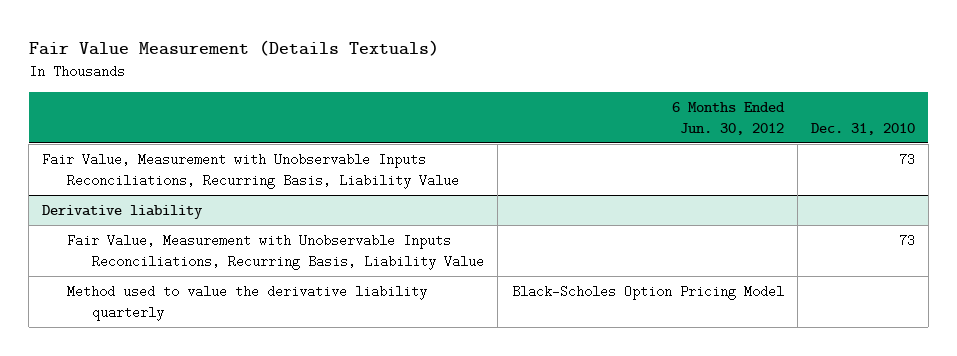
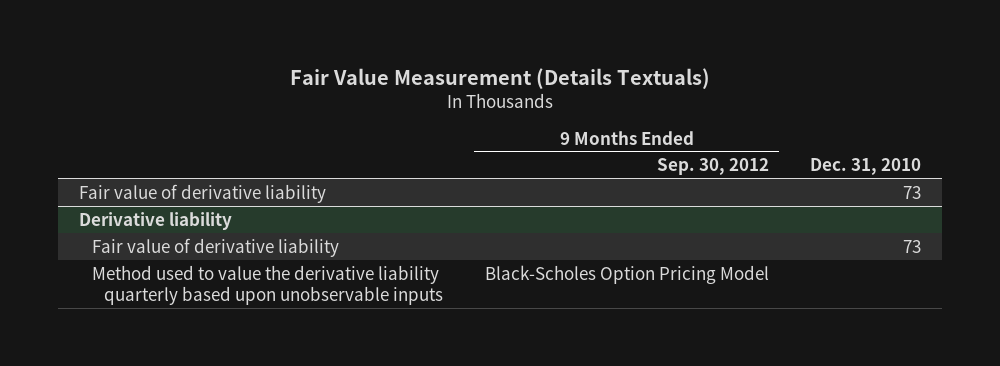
- | 6 Months Ended Jun. 30, 2012 | Dec. 31, 2010
+ | 9 Months Ended Sep. 30, 2012 | Dec. 31, 2010
- Fair Value, Measurement with Unobservable Inputs Reconciliations, Recurring Basis, Liability Value | | 73
+ Fair value of derivative liability | | 73
@ Derivative liability
- Fair Value, Measurement with Unobservable Inputs Reconciliations, Recurring Basis, Liability Value | | 73
- Method used to value the derivative liability quarterly | Black-Scholes Option Pricing Model |
+ Fair value of derivative liability | | 73
+ Method used to value the derivative liability quarterly based upon unobservable inputs | Black-Scholes Option Pricing Model |

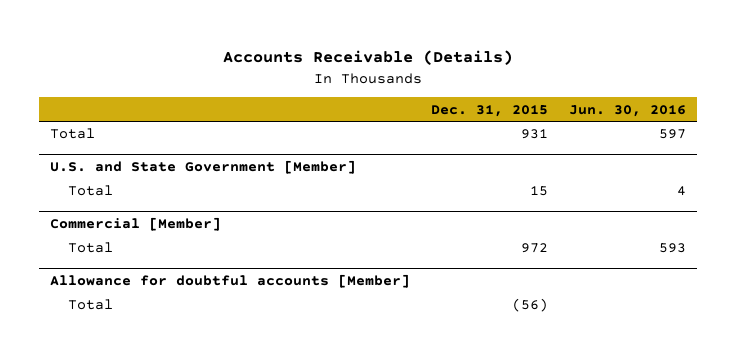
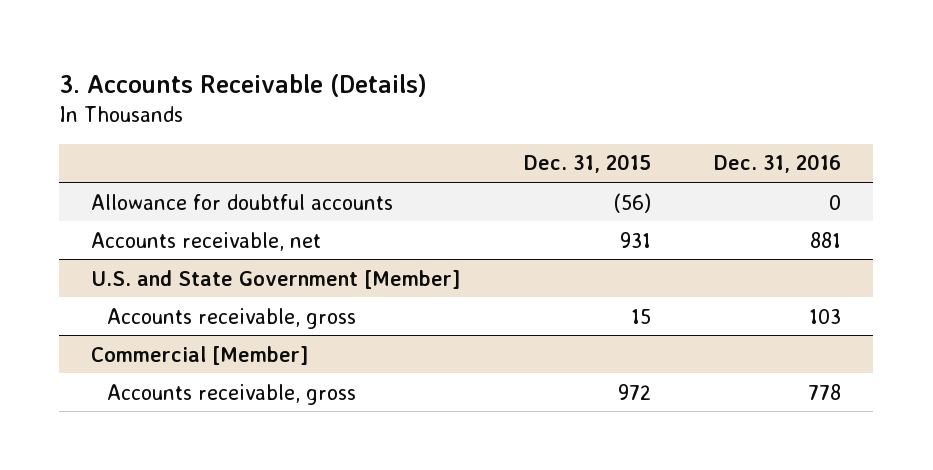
- Accounts Receivable (Details)
+ 3. Accounts Receivable (Details)
- | Dec. 31, 2015 | Jun. 30, 2016
+ | Dec. 31, 2015 | Dec. 31, 2016
- Total | 931 | 597
+ Allowance for doubtful accounts | (56) | 0
+ Accounts receivable, net | 931 | 881
@ U.S. and State Government [Member]
- Total | 15 | 4
+ Accounts receivable, gross | 15 | 103
@ Commercial [Member]
- Total | 972 | 593
- Allowance for doubtful accounts [Member]
- Total | (56) |
@ Commercial [Member]
+ Accounts receivable, gross | 972 | 778

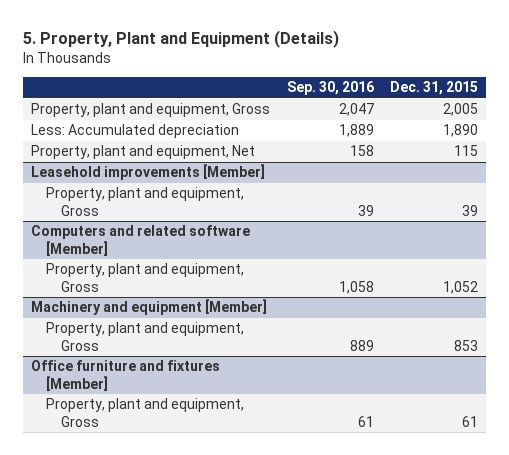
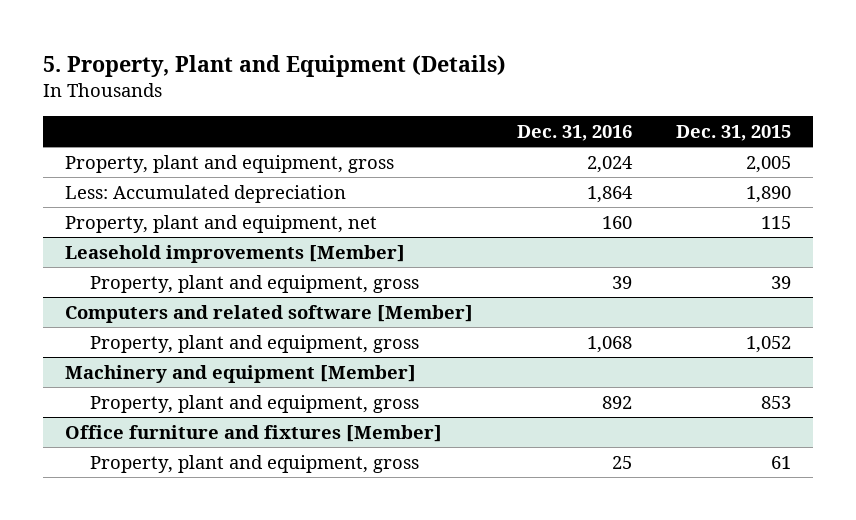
- | Sep. 30, 2016 | Dec. 31, 2015
+ | Dec. 31, 2016 | Dec. 31, 2015
- Property, plant and equipment, Gross | 2,047 | 2,005
+ Property, plant and equipment, gross | 2,024 | 2,005
- Property, plant and equipment, Net | 158 | 115
+ Property, plant and equipment, net | 160 | 115
@ Leasehold improvements [Member]
- Property, plant and equipment, Gross | 39 | 39
+ Property, plant and equipment, gross | 39 | 39
@ Computers and related software [Member]
- Property, plant and equipment, Gross | 1,058 | 1,052
+ Property, plant and equipment, gross | 1,068 | 1,052
@ Machinery and equipment [Member]
- Property, plant and equipment, Gross | 889 | 853
+ Property, plant and equipment, gross | 892 | 853
@ Office furniture and fixtures [Member]
- Property, plant and equipment, Gross | 61 | 61
+ Property, plant and equipment, gross | 25 | 61

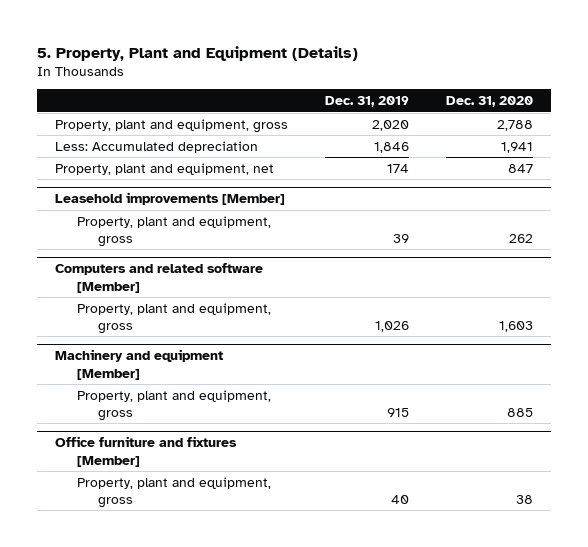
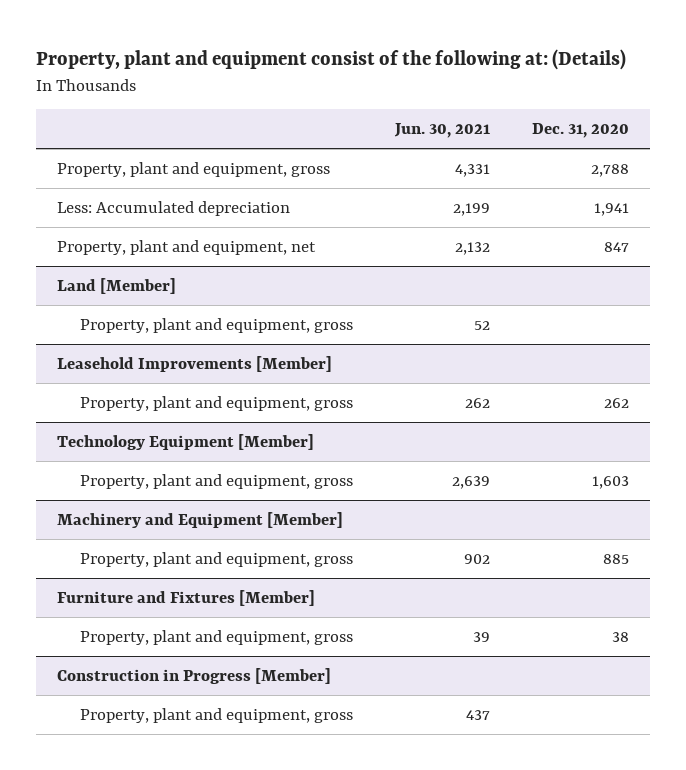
- 5. Property, Plant and Equipment (Details)
+ Property, plant and equipment consist of the following at: (Details)
- | Dec. 31, 2019 | Dec. 31, 2020
+ | Jun. 30, 2021 | Dec. 31, 2020
- Leasehold improvements [Member]
+ Land [Member]
+ Property, plant and equipment, gross | 52 |
+ Leasehold Improvements [Member]
- Computers and related software [Member]
+ Technology Equipment [Member]
- Machinery and equipment [Member]
+ Machinery and Equipment [Member]
- Office furniture and fixtures [Member]
+ Furniture and Fixtures [Member]
+ Construction in Progress [Member]
+ Property, plant and equipment, gross | 437 |

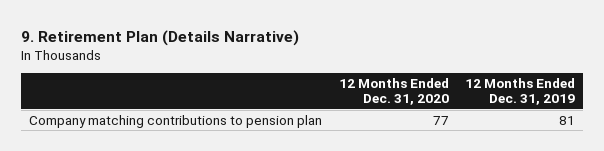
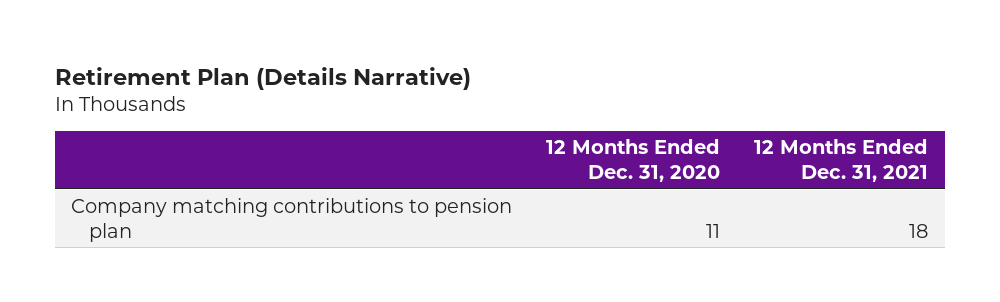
- 9. Retirement Plan (Details Narrative)
+ Retirement Plan (Details Narrative)
- | 12 Months Ended Dec. 31, 2020 | 12 Months Ended Dec. 31, 2019
+ | 12 Months Ended Dec. 31, 2020 | 12 Months Ended Dec. 31, 2021
- Company matching contributions to pension plan | 77 | 81
+ Company matching contributions to pension plan | 11 | 18

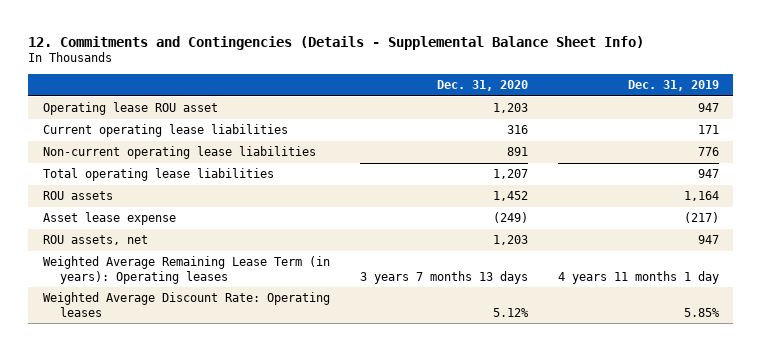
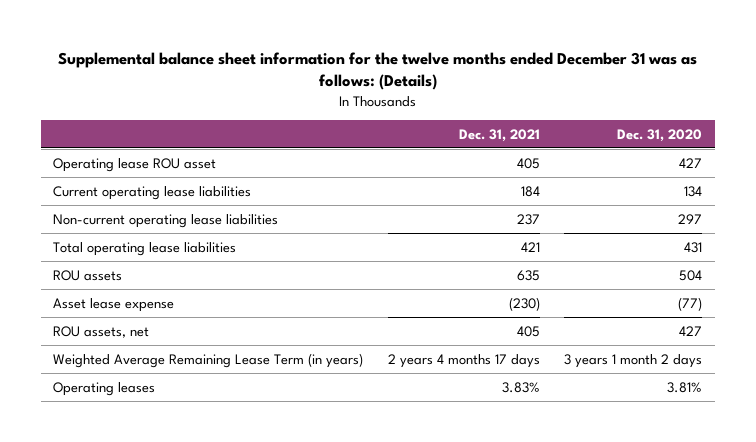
- 12. Commitments and Contingencies (Details - Supplemental Balance Sheet Info)
+ Supplemental balance sheet information for the twelve months ended December 31 was as follows: (Details)
- | Dec. 31, 2020 | Dec. 31, 2019
+ | Dec. 31, 2021 | Dec. 31, 2020
- Operating lease ROU asset | 1,203 | 947
- Current operating lease liabilities | 316 | 171
- Non-current operating lease liabilities | 891 | 776
- Total operating lease liabilities | 1,207 | 947
- ROU assets | 1,452 | 1,164
- Asset lease expense | (249) | (217)
- ROU assets, net | 1,203 | 947
- Weighted Average Remaining Lease Term (in years): Operating leases | 3 years 7 months 13 days | 4 years 11 months 1 day
- Weighted Average Discount Rate: Operating leases | 5.12% | 5.85%
+ Operating lease ROU asset | 405 | 427
+ Current operating lease liabilities | 184 | 134
+ Non-current operating lease liabilities | 237 | 297
+ Total operating lease liabilities | 421 | 431
+ ROU assets | 635 | 504
+ Asset lease expense | (230) | (77)
+ ROU assets, net | 405 | 427
+ Weighted Average Remaining Lease Term (in years) | 2 years 4 months 17 days | 3 years 1 month 2 days
+ Operating leases | 3.83% | 3.81%

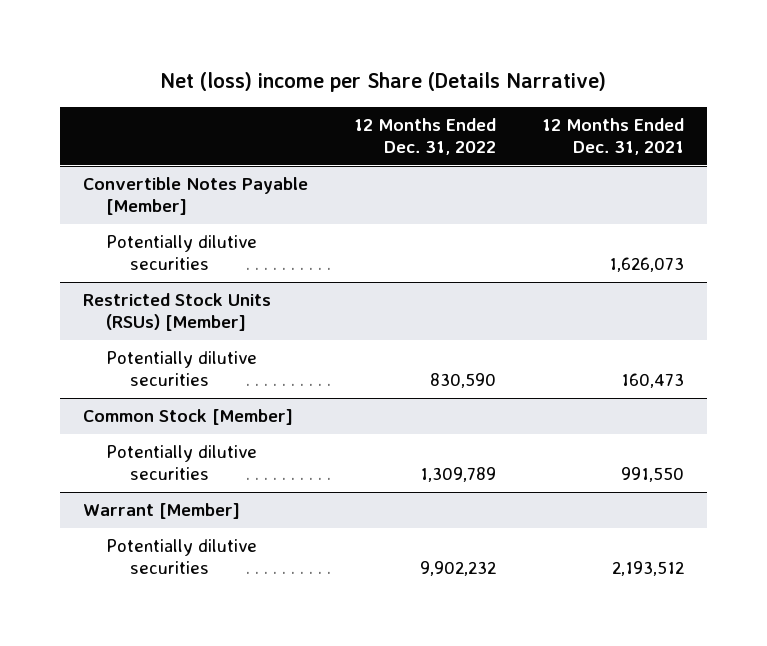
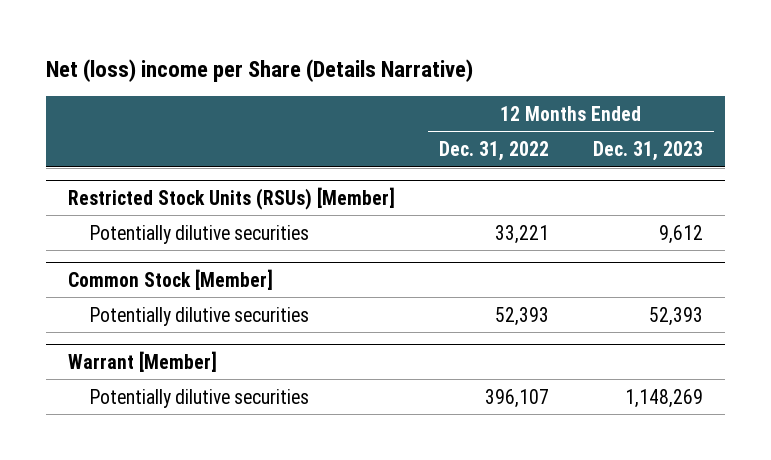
- | 12 Months Ended Dec. 31, 2022 | 12 Months Ended Dec. 31, 2021
+ | 12 Months Ended Dec. 31, 2022 | 12 Months Ended Dec. 31, 2023
- Convertible Notes Payable [Member]
- Potentially dilutive securities | | 1,626,073
@ Restricted Stock Units (RSUs) [Member]
- Potentially dilutive securities | 830,590 | 160,473
+ Potentially dilutive securities | 33,221 | 9,612
@ Common Stock [Member]
- Potentially dilutive securities | 1,309,789 | 991,550
+ Potentially dilutive securities | 52,393 | 52,393
@ Warrant [Member]
- Potentially dilutive securities | 9,902,232 | 2,193,512
+ Potentially dilutive securities | 396,107 | 1,148,269

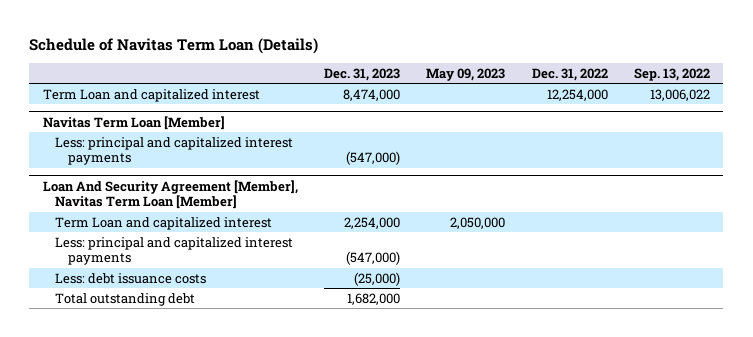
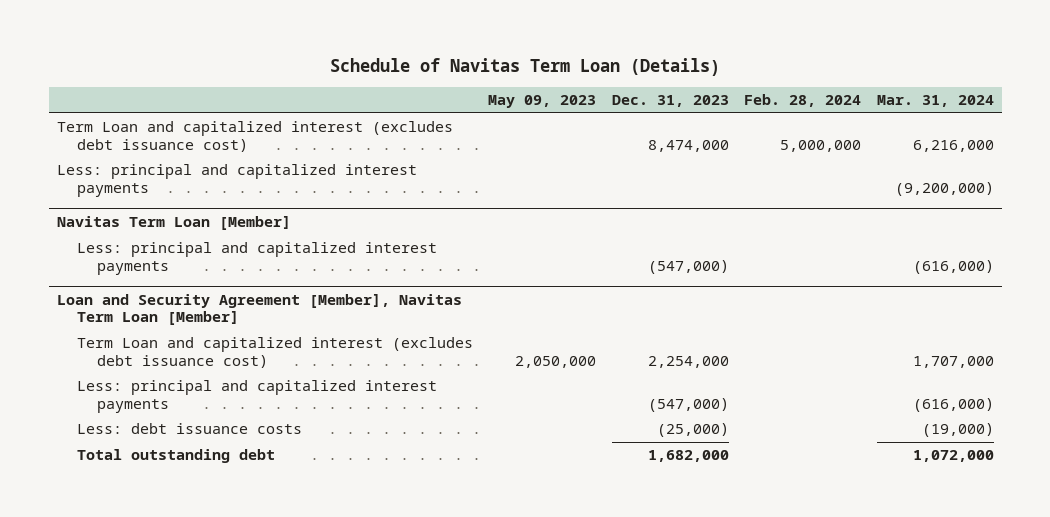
- | Dec. 31, 2023 | May 09, 2023 | Dec. 31, 2022 | Sep. 13, 2022
+ | May 09, 2023 | Dec. 31, 2023 | Feb. 28, 2024 | Mar. 31, 2024
- Term Loan and capitalized interest | 8,474,000 | | 12,254,000 | 13,006,022
+ Term Loan and capitalized interest (excludes debt issuance cost) | | 8,474,000 | 5,000,000 | 6,216,000
+ Less: principal and capitalized interest payments | | | | (9,200,000)
- Loan And Security Agreement [Member], Navitas Term Loan [Member]
- Term Loan and capitalized interest | 2,254,000 | 2,050,000 | |
+ Loan and Security Agreement [Member], Navitas Term Loan [Member]
+ Term Loan and capitalized interest (excludes debt issuance cost) | 2,050,000 | 2,254,000 | | 1,707,000

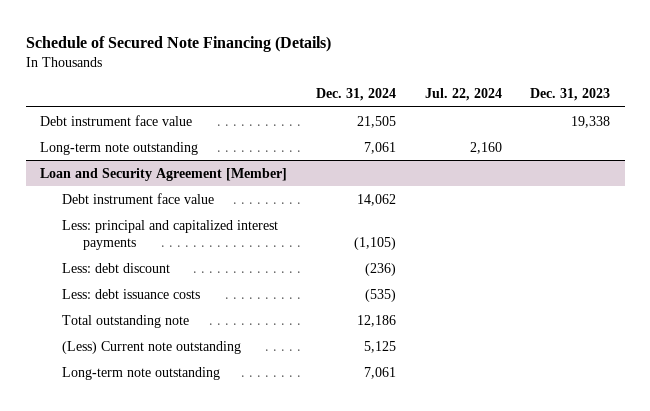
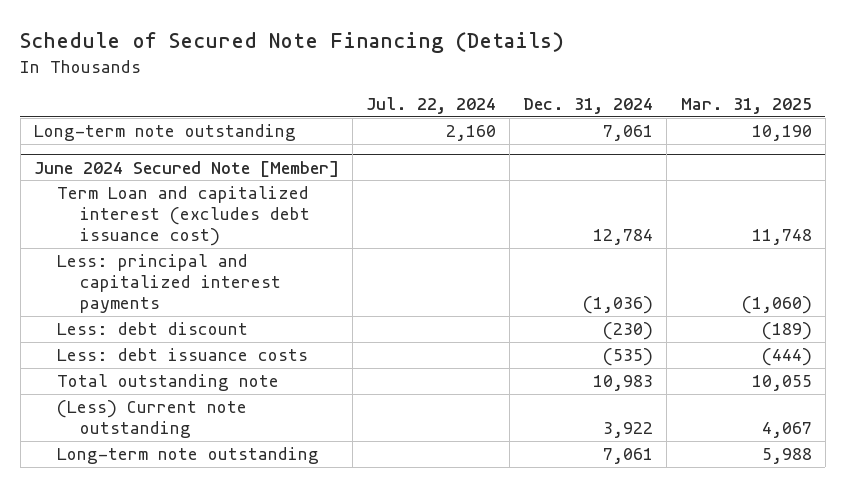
- | Dec. 31, 2024 | Jul. 22, 2024 | Dec. 31, 2023
+ | Jul. 22, 2024 | Dec. 31, 2024 | Mar. 31, 2025
- Debt instrument face value | 21,505 | | 19,338
- Loan and Security Agreement [Member]
- Debt instrument face value | 14,062 | |
- Less: principal and capitalized interest payments | (1,105) | |
- Less: debt discount | (236) | |
+ June 2024 Secured Note [Member]
+ Term Loan and capitalized interest (excludes debt issuance cost) | | 12,784 | 11,748
+ Less: principal and capitalized interest payments | | (1,036) | (1,060)
+ Less: debt discount | | (230) | (189)
- Total outstanding note | 12,186 | |
- (Less) Current note outstanding | 5,125 | |
+ Total outstanding note | | 10,983 | 10,055
+ (Less) Current note outstanding | | 3,922 | 4,067

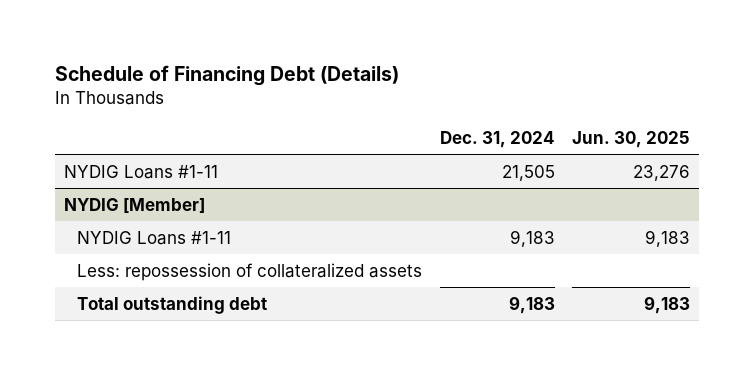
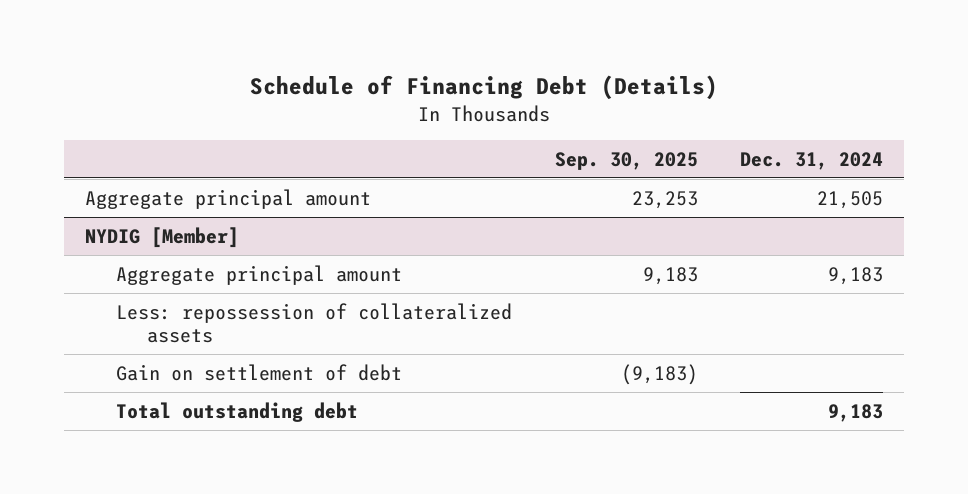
- | Dec. 31, 2024 | Jun. 30, 2025
+ | Sep. 30, 2025 | Dec. 31, 2024
- NYDIG Loans #1-11 | 21,505 | 23,276
+ Aggregate principal amount | 23,253 | 21,505
@ NYDIG [Member]
- NYDIG Loans #1-11 | 9,183 | 9,183
+ Aggregate principal amount | 9,183 | 9,183
+ Gain on settlement of debt | (9,183) |

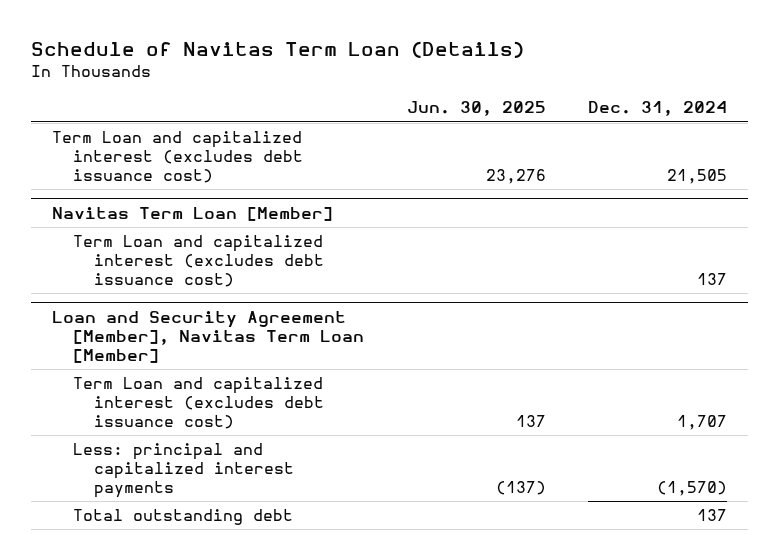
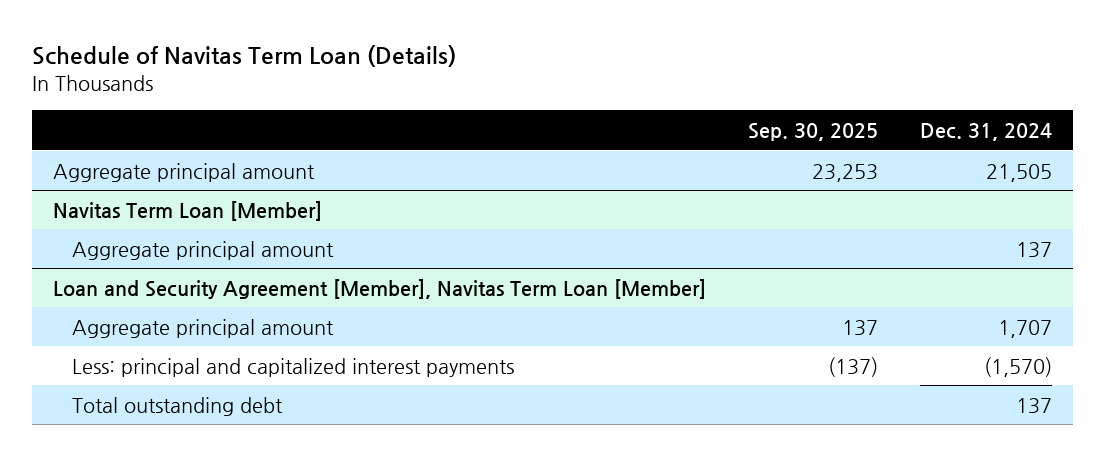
- | Jun. 30, 2025 | Dec. 31, 2024
+ | Sep. 30, 2025 | Dec. 31, 2024
- Term Loan and capitalized interest (excludes debt issuance cost) | 23,276 | 21,505
+ Aggregate principal amount | 23,253 | 21,505
@ Navitas Term Loan [Member]
- Term Loan and capitalized interest (excludes debt issuance cost) | | 137
+ Aggregate principal amount | | 137
@ Loan and Security Agreement [Member], Navitas Term Loan [Member]
- Term Loan and capitalized interest (excludes debt issuance cost) | 137 | 1,707
+ Aggregate principal amount | 137 | 1,707

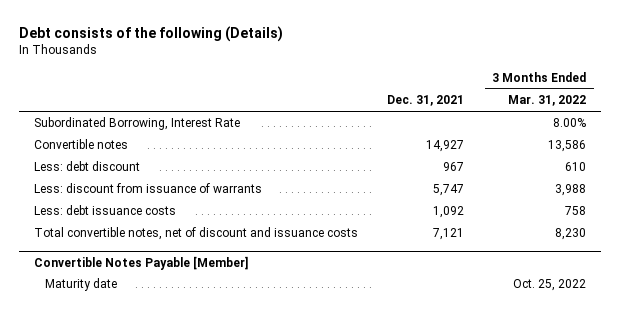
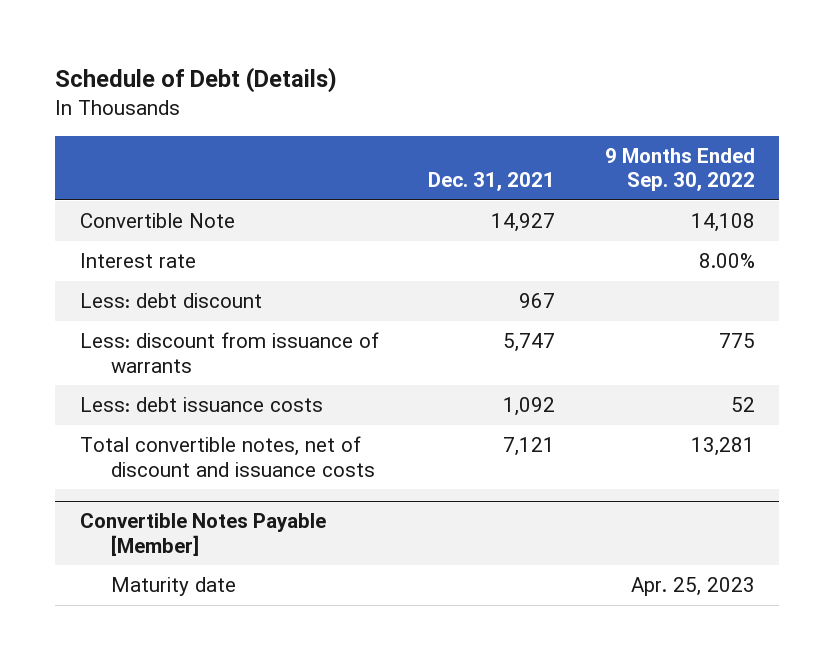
- Debt consists of the following (Details)
+ Schedule of Debt (Details)
- | Dec. 31, 2021 | 3 Months Ended Mar. 31, 2022
+ | Dec. 31, 2021 | 9 Months Ended Sep. 30, 2022
- Subordinated Borrowing, Interest Rate | | 8.00%
- Convertible notes | 14,927 | 13,586
+ Convertible Note | 14,927 | 14,108
+ Interest rate | | 8.00%

